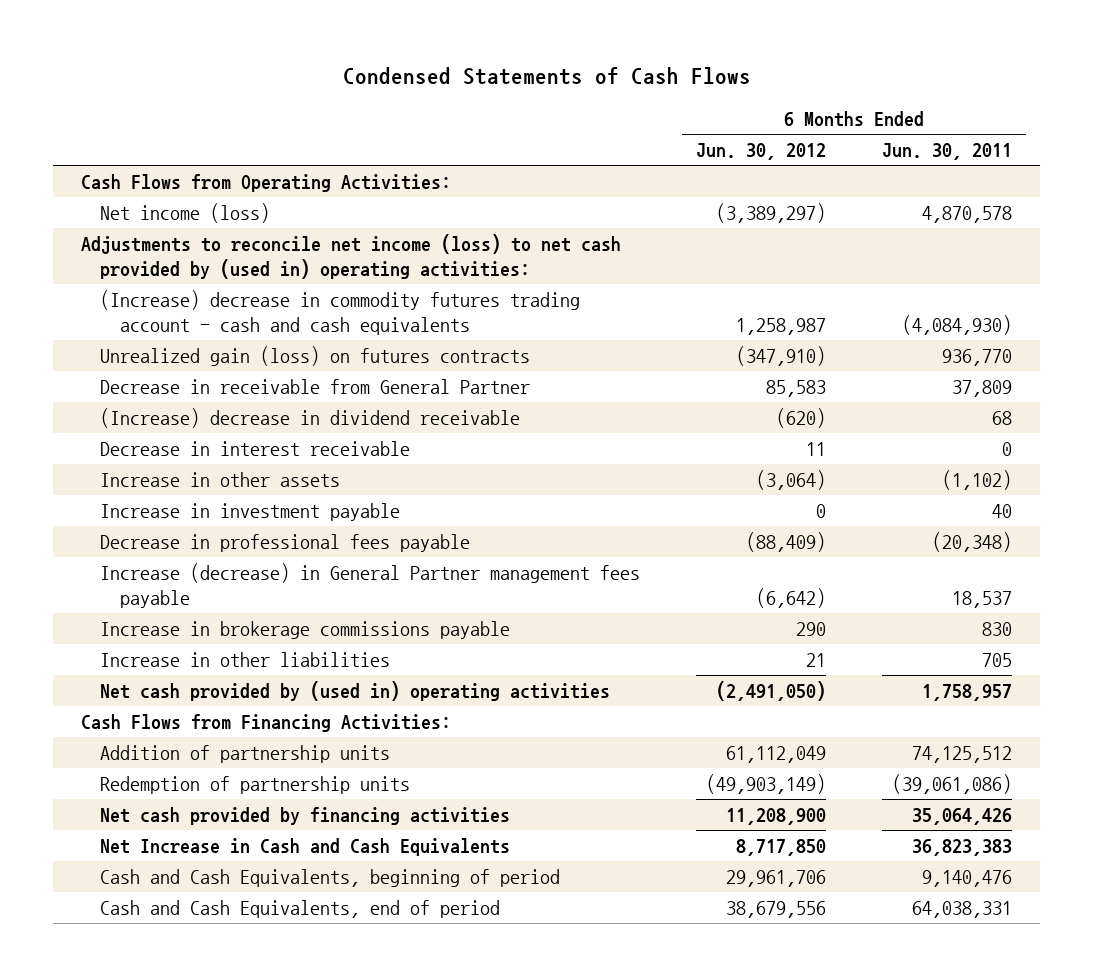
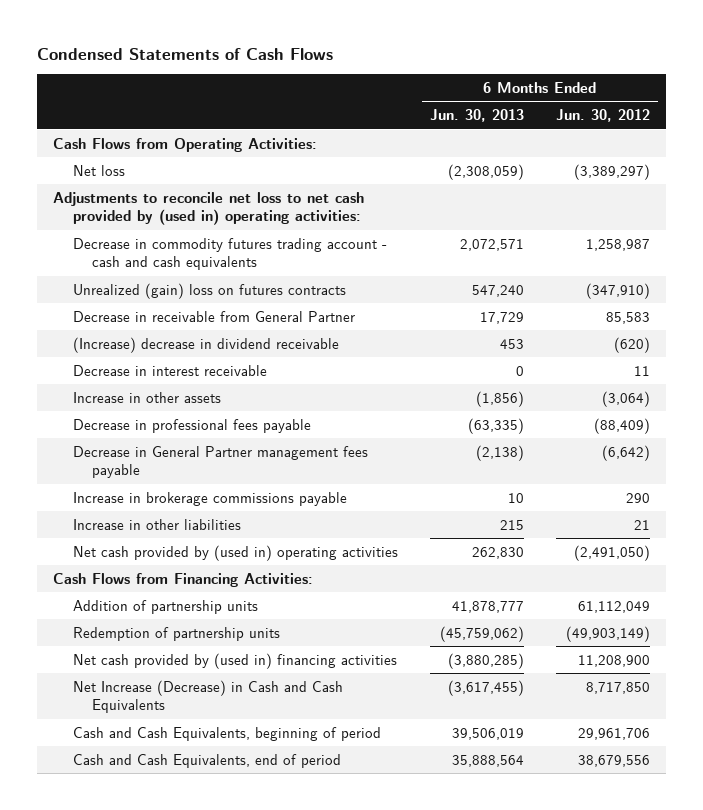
- | 6 Months Ended Jun. 30, 2012 | 6 Months Ended Jun. 30, 2011
+ | 6 Months Ended Jun. 30, 2013 | 6 Months Ended Jun. 30, 2012
- Net income (loss) | (3,389,297) | 4,870,578
- Adjustments to reconcile net income (loss) to net cash provided by (used in) operating activities:
- (Increase) decrease in commodity futures trading account - cash and cash equivalents | 1,258,987 | (4,084,930)
- Unrealized gain (loss) on futures contracts | (347,910) | 936,770
+ Net loss | (2,308,059) | (3,389,297)
+ Adjustments to reconcile net loss to net cash provided by (used in) operating activities:
+ Decrease in commodity futures trading account - cash and cash equivalents | 2,072,571 | 1,258,987
+ Unrealized (gain) loss on futures contracts | 547,240 | (347,910)
- Increase in investment payable | 0 | 40
- Increase (decrease) in General Partner management fees payable | (6,642) | 18,537
+ Decrease in General Partner management fees payable | (2,138) | (6,642)
- Net cash provided by financing activities | 11,208,900 | 35,064,426
- Net Increase in Cash and Cash Equivalents | 8,717,850 | 36,823,383
+ Net cash provided by (used in) financing activities | (3,880,285) | 11,208,900
+ Net Increase (Decrease) in Cash and Cash Equivalents | (3,617,455) | 8,717,850

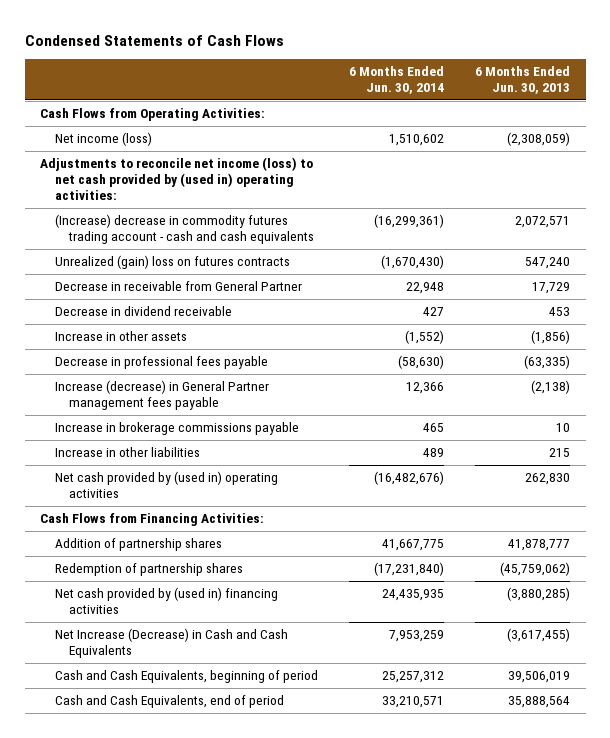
- | 6 Months Ended Jun. 30, 2013 | 6 Months Ended Jun. 30, 2012
+ | 6 Months Ended Jun. 30, 2014 | 6 Months Ended Jun. 30, 2013
- Net loss | (2,308,059) | (3,389,297)
- Adjustments to reconcile net loss to net cash provided by (used in) operating activities:
- Decrease in commodity futures trading account - cash and cash equivalents | 2,072,571 | 1,258,987
+ Net income (loss) | 1,510,602 | (2,308,059)
+ Adjustments to reconcile net income (loss) to net cash provided by (used in) operating activities:
+ (Increase) decrease in commodity futures trading account - cash and cash equivalents | (16,299,361) | 2,072,571
- (Increase) decrease in dividend receivable | 453 | (620)
- Decrease in interest receivable | 0 | 11
+ Decrease in dividend receivable | 427 | 453
- Decrease in General Partner management fees payable | (2,138) | (6,642)
+ Increase (decrease) in General Partner management fees payable | 12,366 | (2,138)
- Addition of partnership units | 41,878,777 | 61,112,049
- Redemption of partnership units | (45,759,062) | (49,903,149)
+ Addition of partnership shares | 41,667,775 | 41,878,777
+ Redemption of partnership shares | (17,231,840) | (45,759,062)

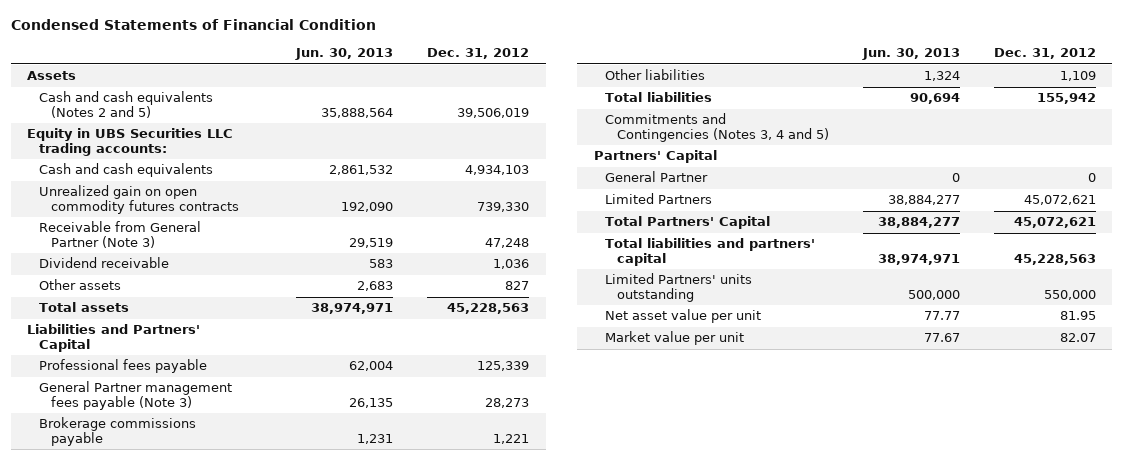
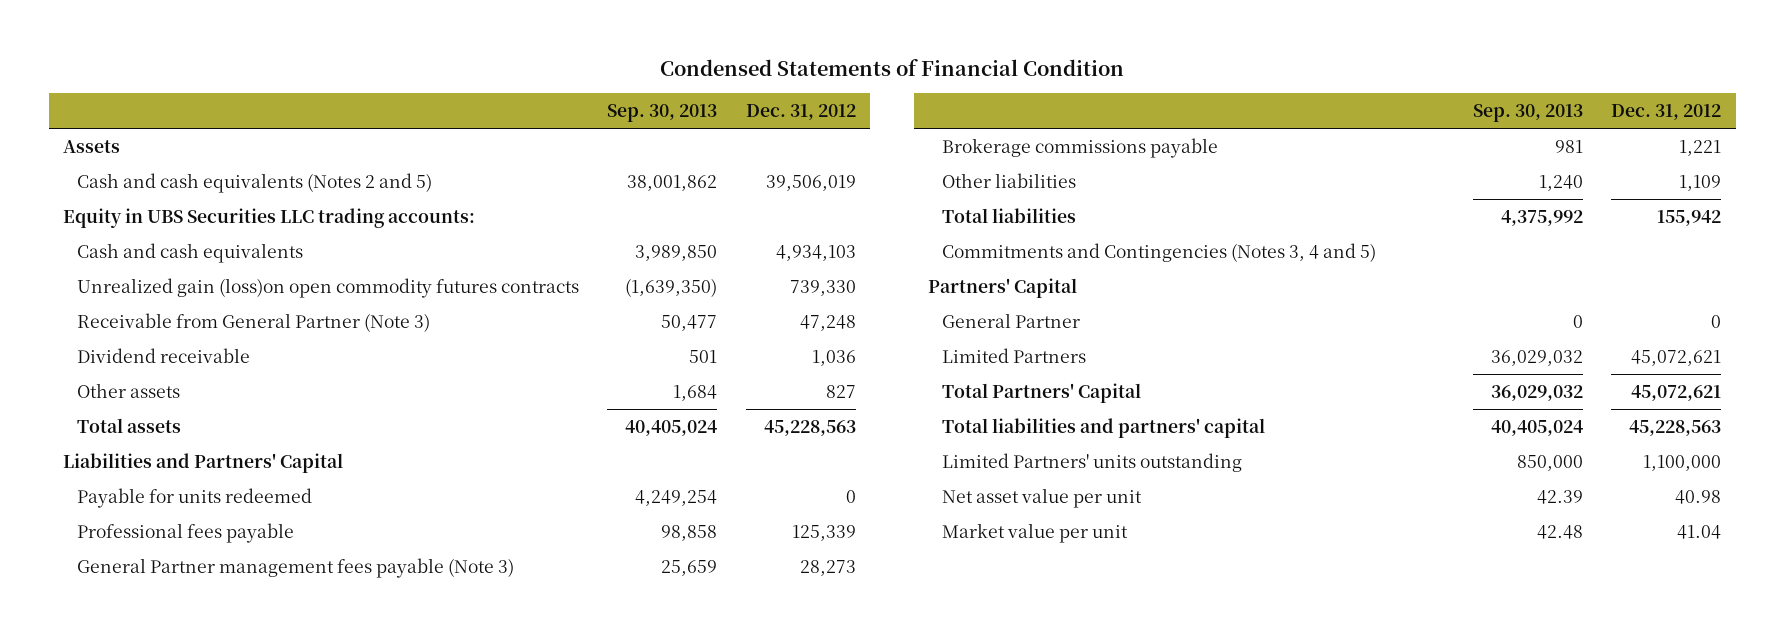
- | Jun. 30, 2013 | Dec. 31, 2012
+ | Sep. 30, 2013 | Dec. 31, 2012
- Unrealized gain on open commodity futures contracts | 192,090 | 739,330
+ Unrealized gain (loss)on open commodity futures contracts | (1,639,350) | 739,330
+ Payable for units redeemed | 4,249,254 | 0
- Limited Partners' units outstanding | 500,000 | 550,000
- Net asset value per unit | 77.77 | 81.95
- Market value per unit | 77.67 | 82.07
+ Limited Partners' units outstanding | 850,000 | 1,100,000
+ Net asset value per unit | 42.39 | 40.98
+ Market value per unit | 42.48 | 41.04

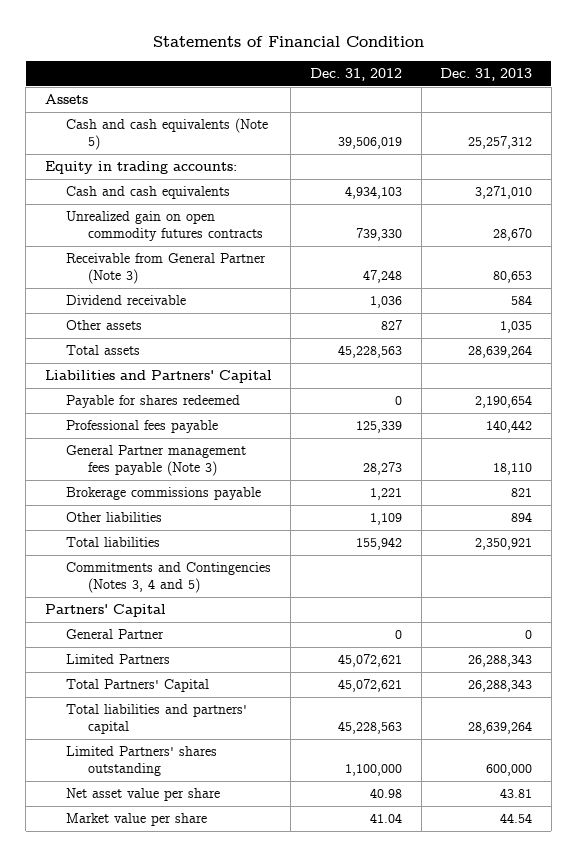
- Condensed Statements of Financial Condition
+ Statements of Financial Condition
- | Sep. 30, 2013 | Dec. 31, 2012
+ | Dec. 31, 2012 | Dec. 31, 2013
- Cash and cash equivalents (Notes 2 and 5) | 38,001,862 | 39,506,019
- Equity in UBS Securities LLC trading accounts:
+ Cash and cash equivalents (Note 5) | 39,506,019 | 25,257,312
+ Equity in trading accounts:
- Unrealized gain (loss)on open commodity futures contracts | (1,639,350) | 739,330
+ Unrealized gain on open commodity futures contracts | 739,330 | 28,670
- Payable for units redeemed | 4,249,254 | 0
+ Payable for shares redeemed | 0 | 2,190,654
- Limited Partners' units outstanding | 850,000 | 1,100,000
- Net asset value per unit | 42.39 | 40.98
- Market value per unit | 42.48 | 41.04
+ Limited Partners' shares outstanding | 1,100,000 | 600,000
+ Net asset value per share | 40.98 | 43.81
+ Market value per share | 41.04 | 44.54

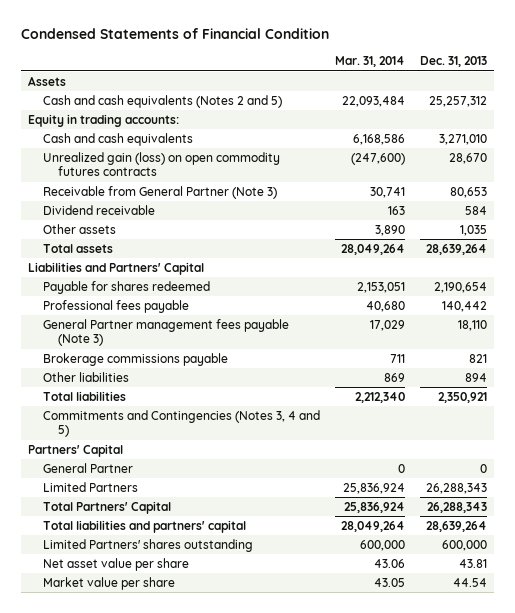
- Statements of Financial Condition
+ Condensed Statements of Financial Condition
- | Dec. 31, 2012 | Dec. 31, 2013
+ | Mar. 31, 2014 | Dec. 31, 2013
- Cash and cash equivalents (Note 5) | 39,506,019 | 25,257,312
+ Cash and cash equivalents (Notes 2 and 5) | 22,093,484 | 25,257,312
- Unrealized gain on open commodity futures contracts | 739,330 | 28,670
+ Unrealized gain (loss) on open commodity futures contracts | (247,600) | 28,670

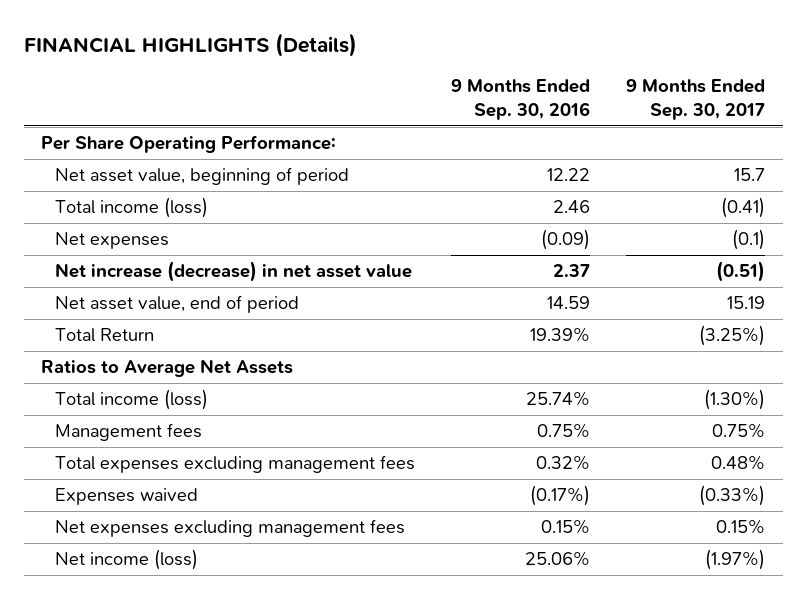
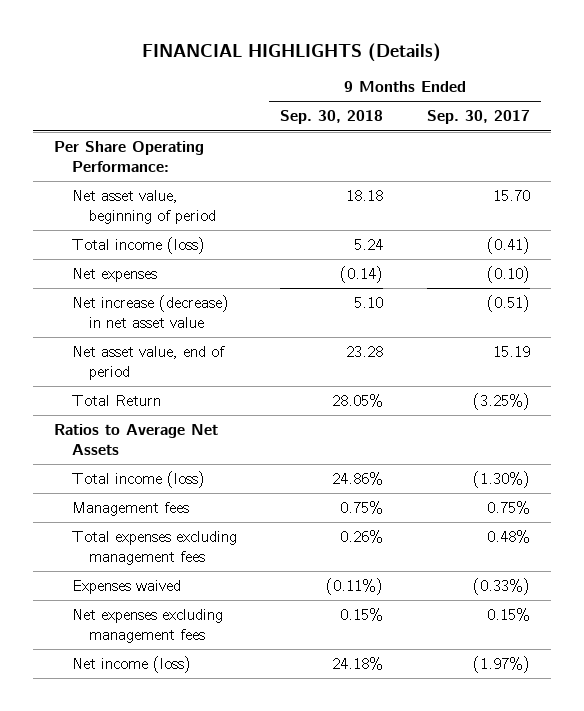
- | 9 Months Ended Sep. 30, 2016 | 9 Months Ended Sep. 30, 2017
+ | 9 Months Ended Sep. 30, 2018 | 9 Months Ended Sep. 30, 2017
- Net asset value, beginning of period | 12.22 | 15.7
+ Net asset value, beginning of period | 18.18 | 15.70
- Net expenses | (0.09) | (0.1)
+ Net expenses | (0.14) | (0.10)

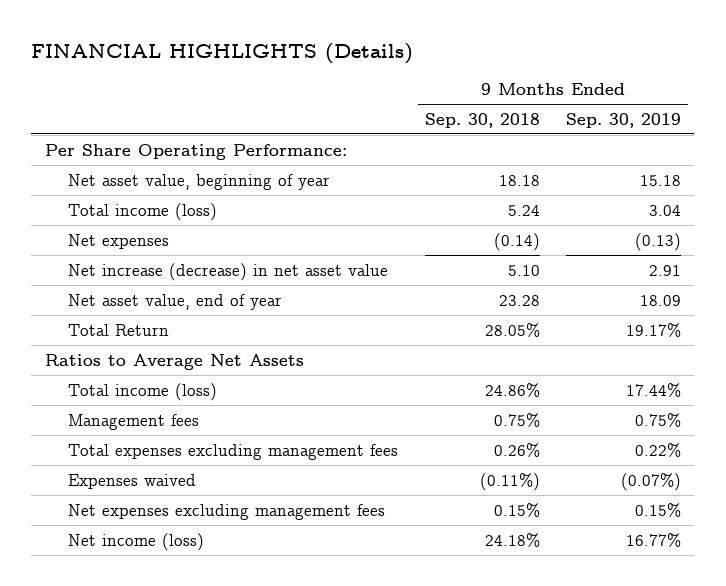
- | 9 Months Ended Sep. 30, 2018 | 9 Months Ended Sep. 30, 2017
+ | 9 Months Ended Sep. 30, 2018 | 9 Months Ended Sep. 30, 2019
- Net asset value, beginning of period | 18.18 | 15.70
+ Net asset value, beginning of year | 18.18 | 15.18
- Net asset value, end of period | 23.28 | 15.19
+ Net asset value, end of year | 23.28 | 18.09

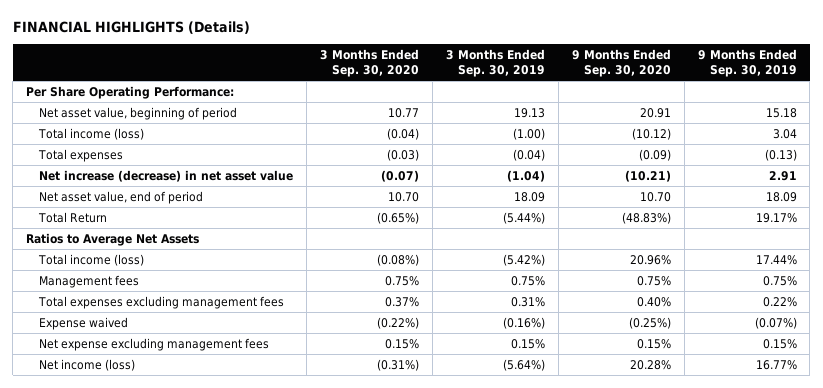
- | 9 Months Ended Sep. 30, 2018 | 9 Months Ended Sep. 30, 2019
+ | 3 Months Ended Sep. 30, 2020 | 3 Months Ended Sep. 30, 2019 | 9 Months Ended Sep. 30, 2020 | 9 Months Ended Sep. 30, 2019
- Net asset value, beginning of year | 18.18 | 15.18
+ Net asset value, beginning of period | 10.77 | 19.13 | 20.91 | 15.18
- Net expenses | (0.14) | (0.13)
+ Total expenses | (0.03) | (0.04) | (0.09) | (0.13)
- Net asset value, end of year | 23.28 | 18.09
+ Net asset value, end of period | 10.70 | 18.09 | 10.70 | 18.09
- Expenses waived | (0.11%) | (0.07%)
- Net expenses excluding management fees | 0.15% | 0.15%
+ Expense waived | (0.22%) | (0.16%) | (0.25%) | (0.07%)
+ Net expense excluding management fees | 0.15% | 0.15% | 0.15% | 0.15%

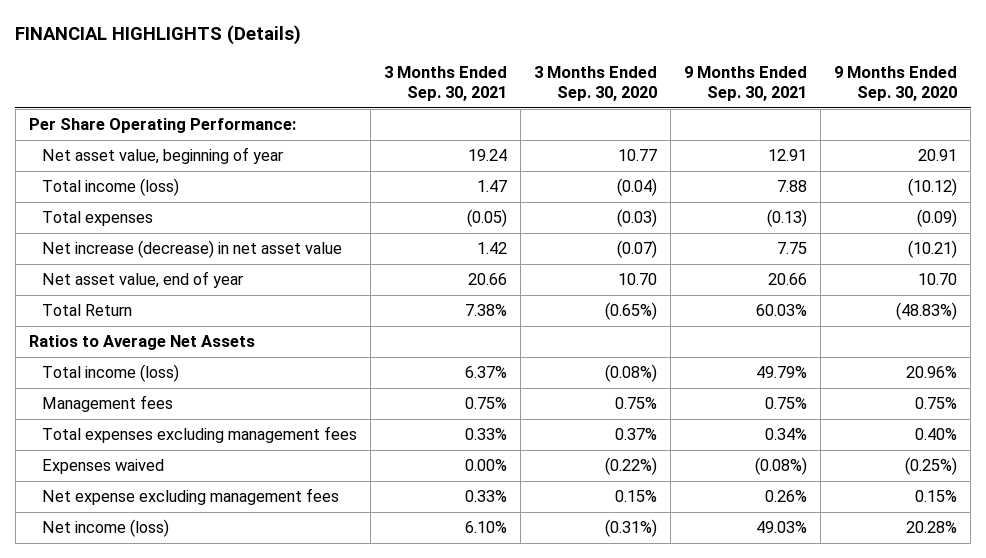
- | 3 Months Ended Sep. 30, 2020 | 3 Months Ended Sep. 30, 2019 | 9 Months Ended Sep. 30, 2020 | 9 Months Ended Sep. 30, 2019
+ | 3 Months Ended Sep. 30, 2021 | 3 Months Ended Sep. 30, 2020 | 9 Months Ended Sep. 30, 2021 | 9 Months Ended Sep. 30, 2020
- Net asset value, beginning of period | 10.77 | 19.13 | 20.91 | 15.18
+ Net asset value, beginning of year | 19.24 | 10.77 | 12.91 | 20.91
- Net asset value, end of period | 10.70 | 18.09 | 10.70 | 18.09
+ Net asset value, end of year | 20.66 | 10.70 | 20.66 | 10.70
- Expense waived | (0.22%) | (0.16%) | (0.25%) | (0.07%)
+ Expenses waived | 0.00% | (0.22%) | (0.08%) | (0.25%)

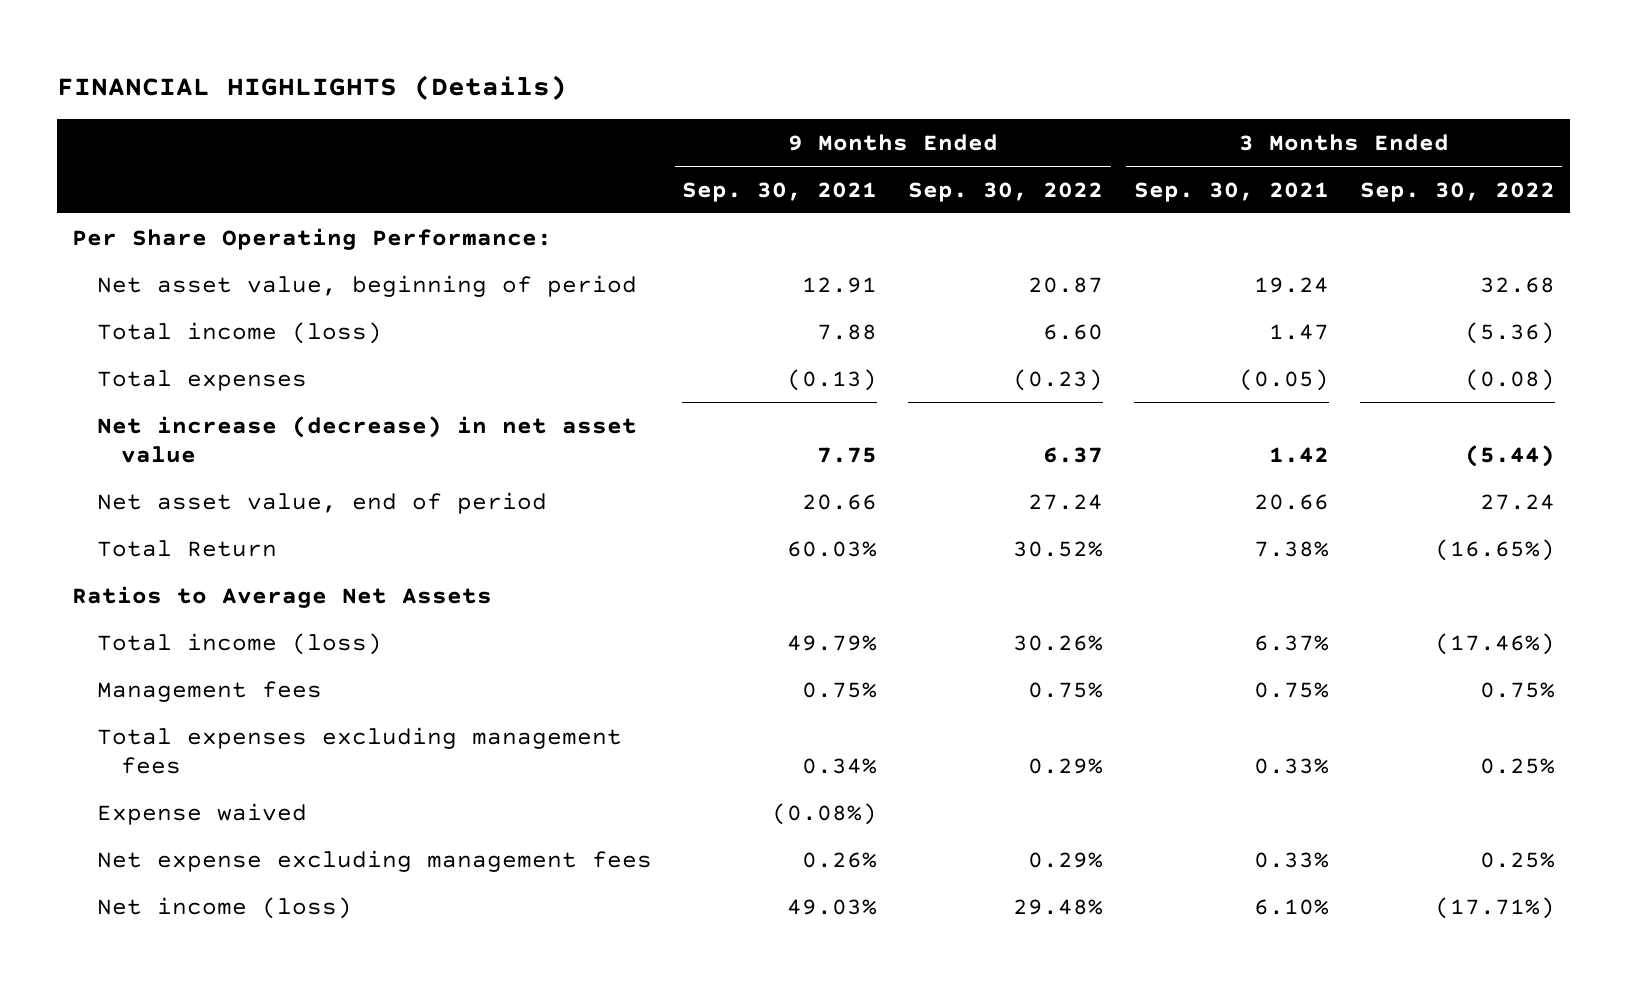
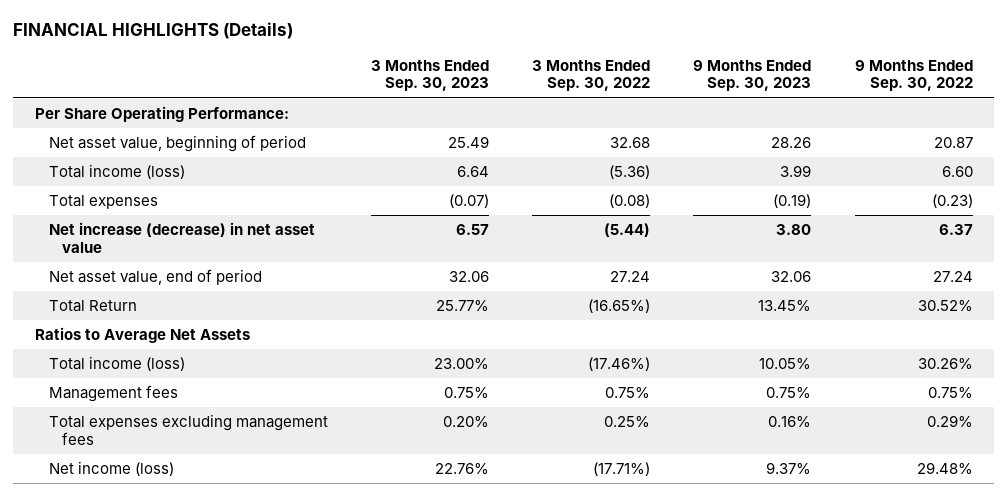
- | 9 Months Ended Sep. 30, 2021 | 9 Months Ended Sep. 30, 2022 | 3 Months Ended Sep. 30, 2021 | 3 Months Ended Sep. 30, 2022
+ | 3 Months Ended Sep. 30, 2023 | 3 Months Ended Sep. 30, 2022 | 9 Months Ended Sep. 30, 2023 | 9 Months Ended Sep. 30, 2022
- Expense waived | (0.08%) | | |
- Net expense excluding management fees | 0.26% | 0.29% | 0.33% | 0.25%

